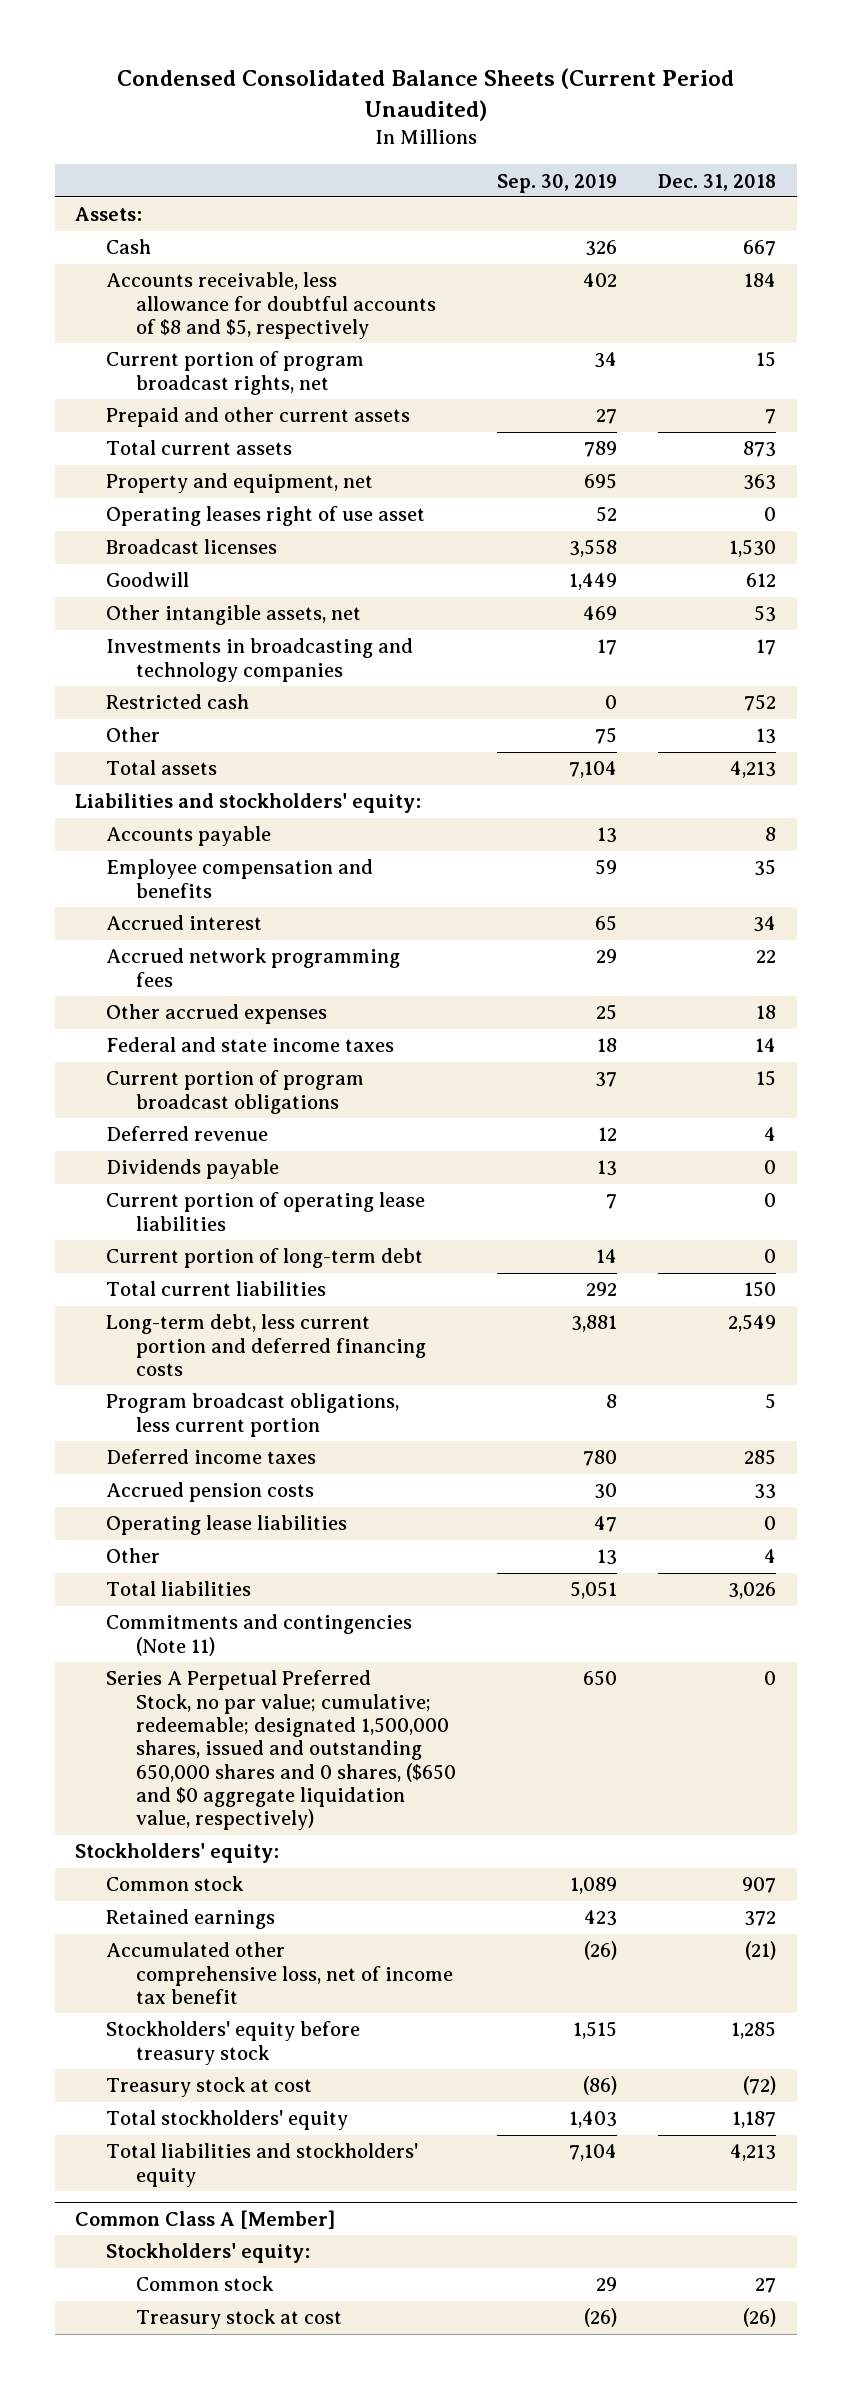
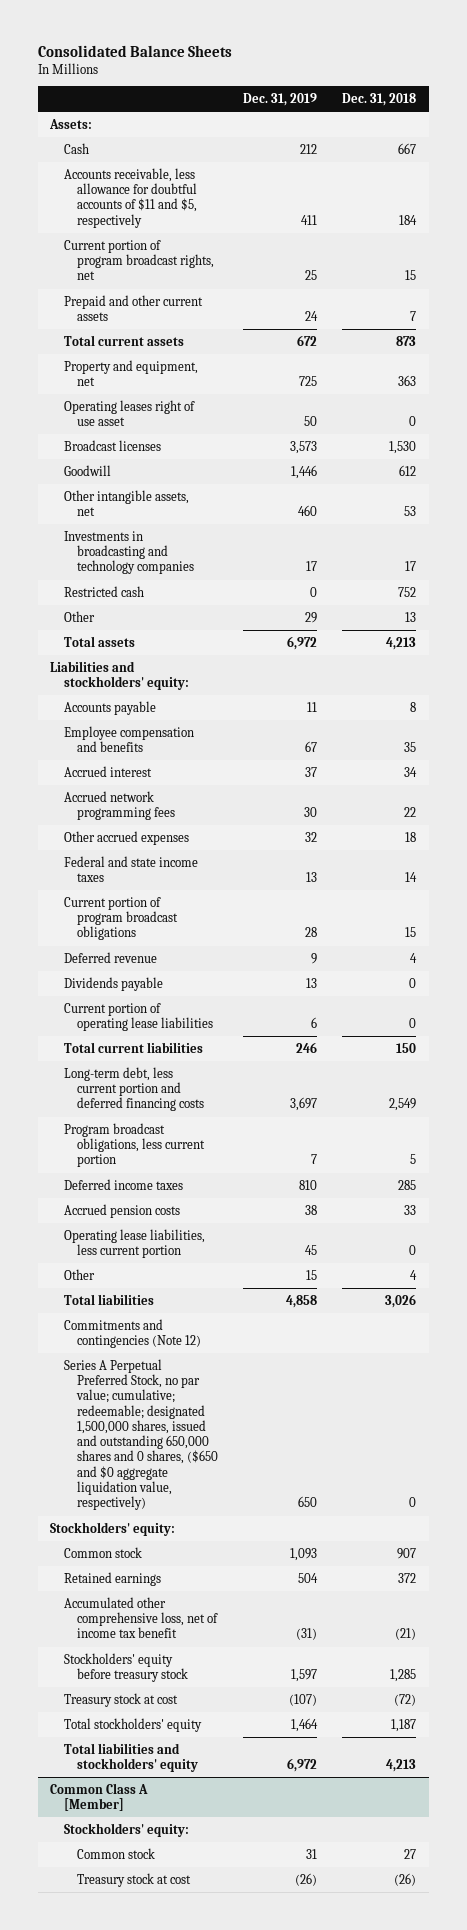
- Condensed Consolidated Balance Sheets (Current Period Unaudited)
+ Consolidated Balance Sheets
- | Sep. 30, 2019 | Dec. 31, 2018
+ | Dec. 31, 2019 | Dec. 31, 2018
- Accounts receivable, less allowance for doubtful accounts of $8 and $5, respectively | 402 | 184
+ Accounts receivable, less allowance for doubtful accounts of $11 and $5, respectively | 411 | 184
- Current portion of long-term debt | 14 | 0
- Operating lease liabilities | 47 | 0
+ Operating lease liabilities, less current portion | 45 | 0
- Commitments and contingencies (Note 11)
+ Commitments and contingencies (Note 12)

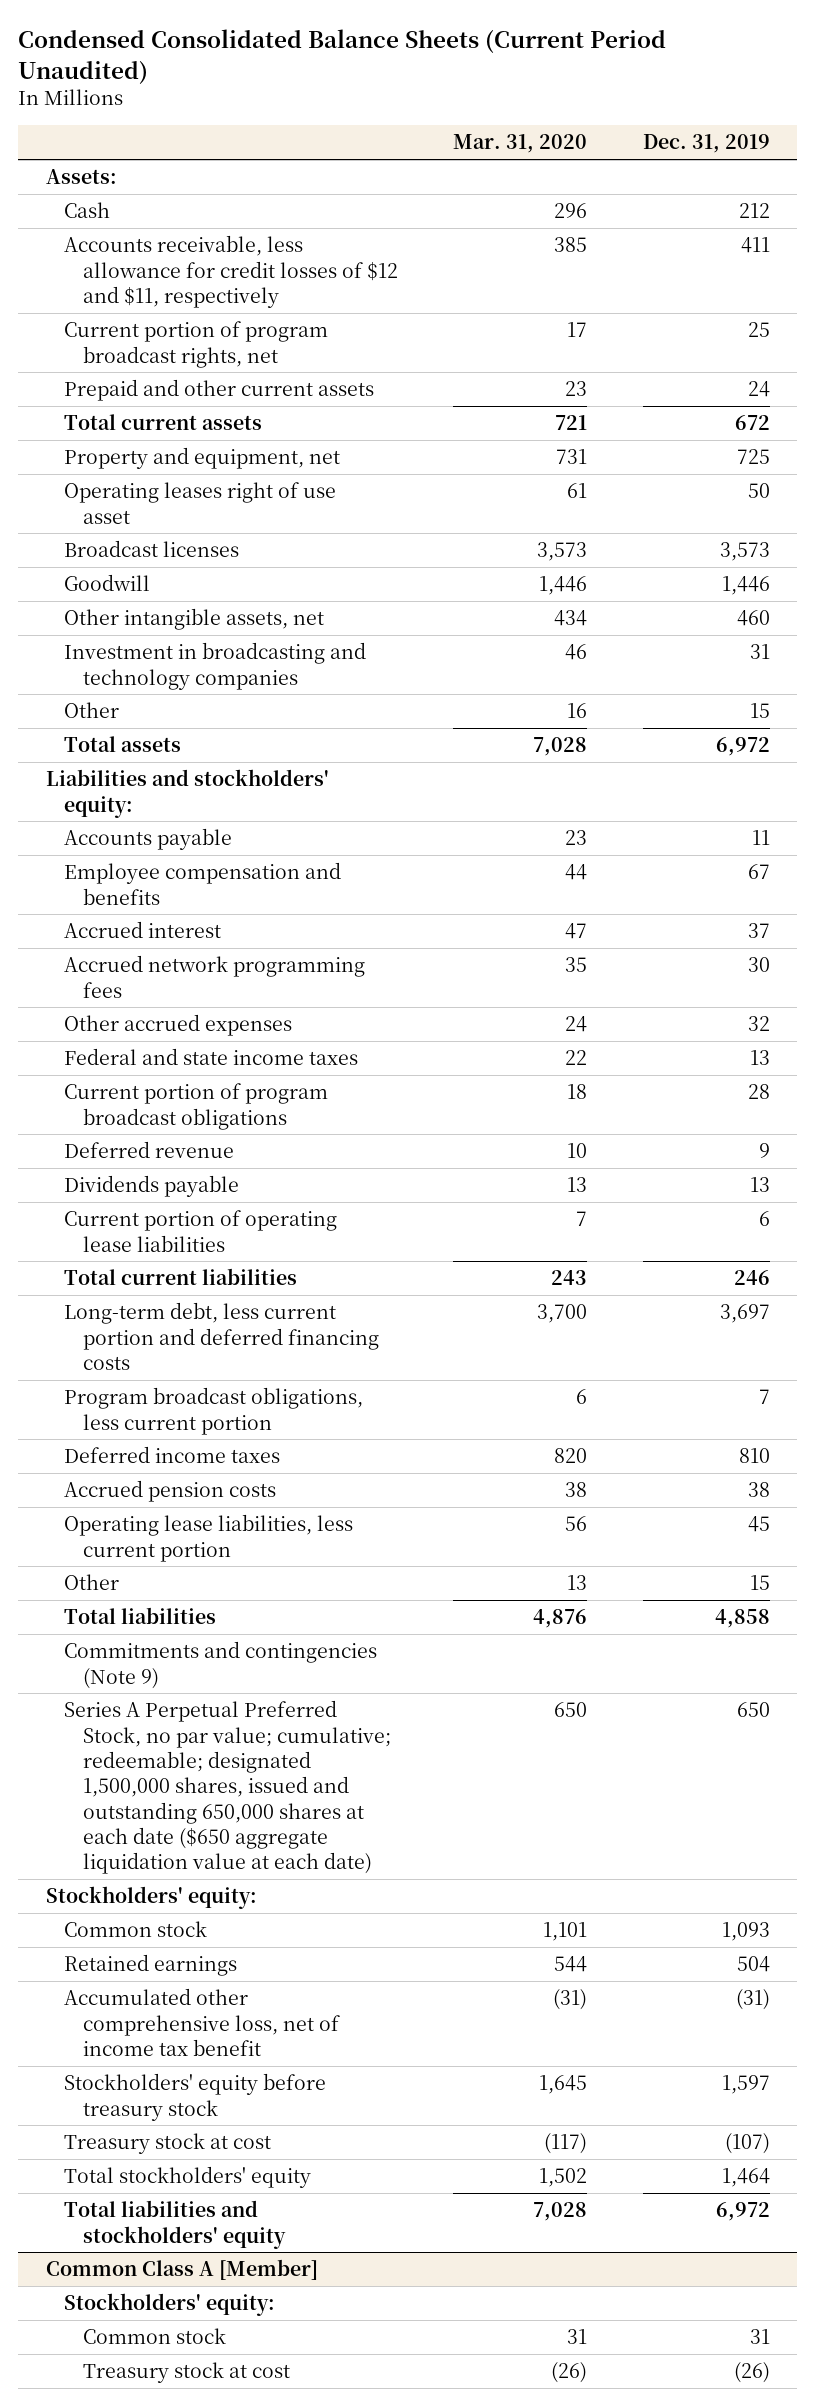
- Consolidated Balance Sheets
+ Condensed Consolidated Balance Sheets (Current Period Unaudited)
- | Dec. 31, 2019 | Dec. 31, 2018
+ | Mar. 31, 2020 | Dec. 31, 2019
- Accounts receivable, less allowance for doubtful accounts of $11 and $5, respectively | 411 | 184
+ Accounts receivable, less allowance for credit losses of $12 and $11, respectively | 385 | 411
- Investments in broadcasting and technology companies | 17 | 17
- Restricted cash | 0 | 752
- Other | 29 | 13
+ Investment in broadcasting and technology companies | 46 | 31
+ Other | 16 | 15
- Commitments and contingencies (Note 12)
- Series A Perpetual Preferred Stock, no par value; cumulative; redeemable; designated 1,500,000 shares, issued and outstanding 650,000 shares and 0 shares, ($650 and $0 aggregate liquidation value, respectively) | 650 | 0
+ Commitments and contingencies (Note 9)
+ Series A Perpetual Preferred Stock, no par value; cumulative; redeemable; designated 1,500,000 shares, issued and outstanding 650,000 shares at each date ($650 aggregate liquidation value at each date) | 650 | 650

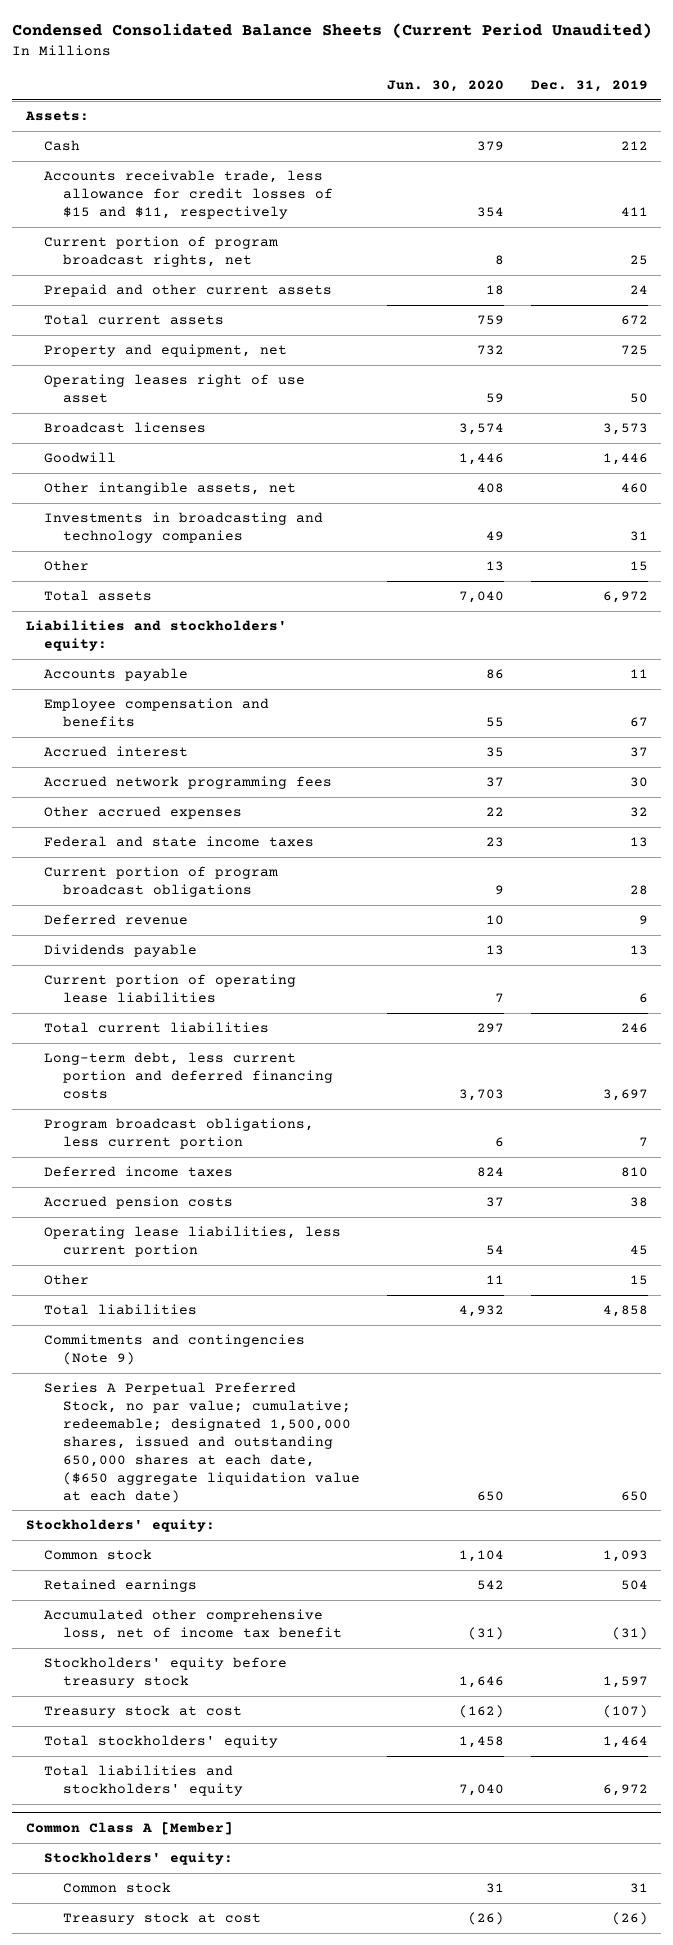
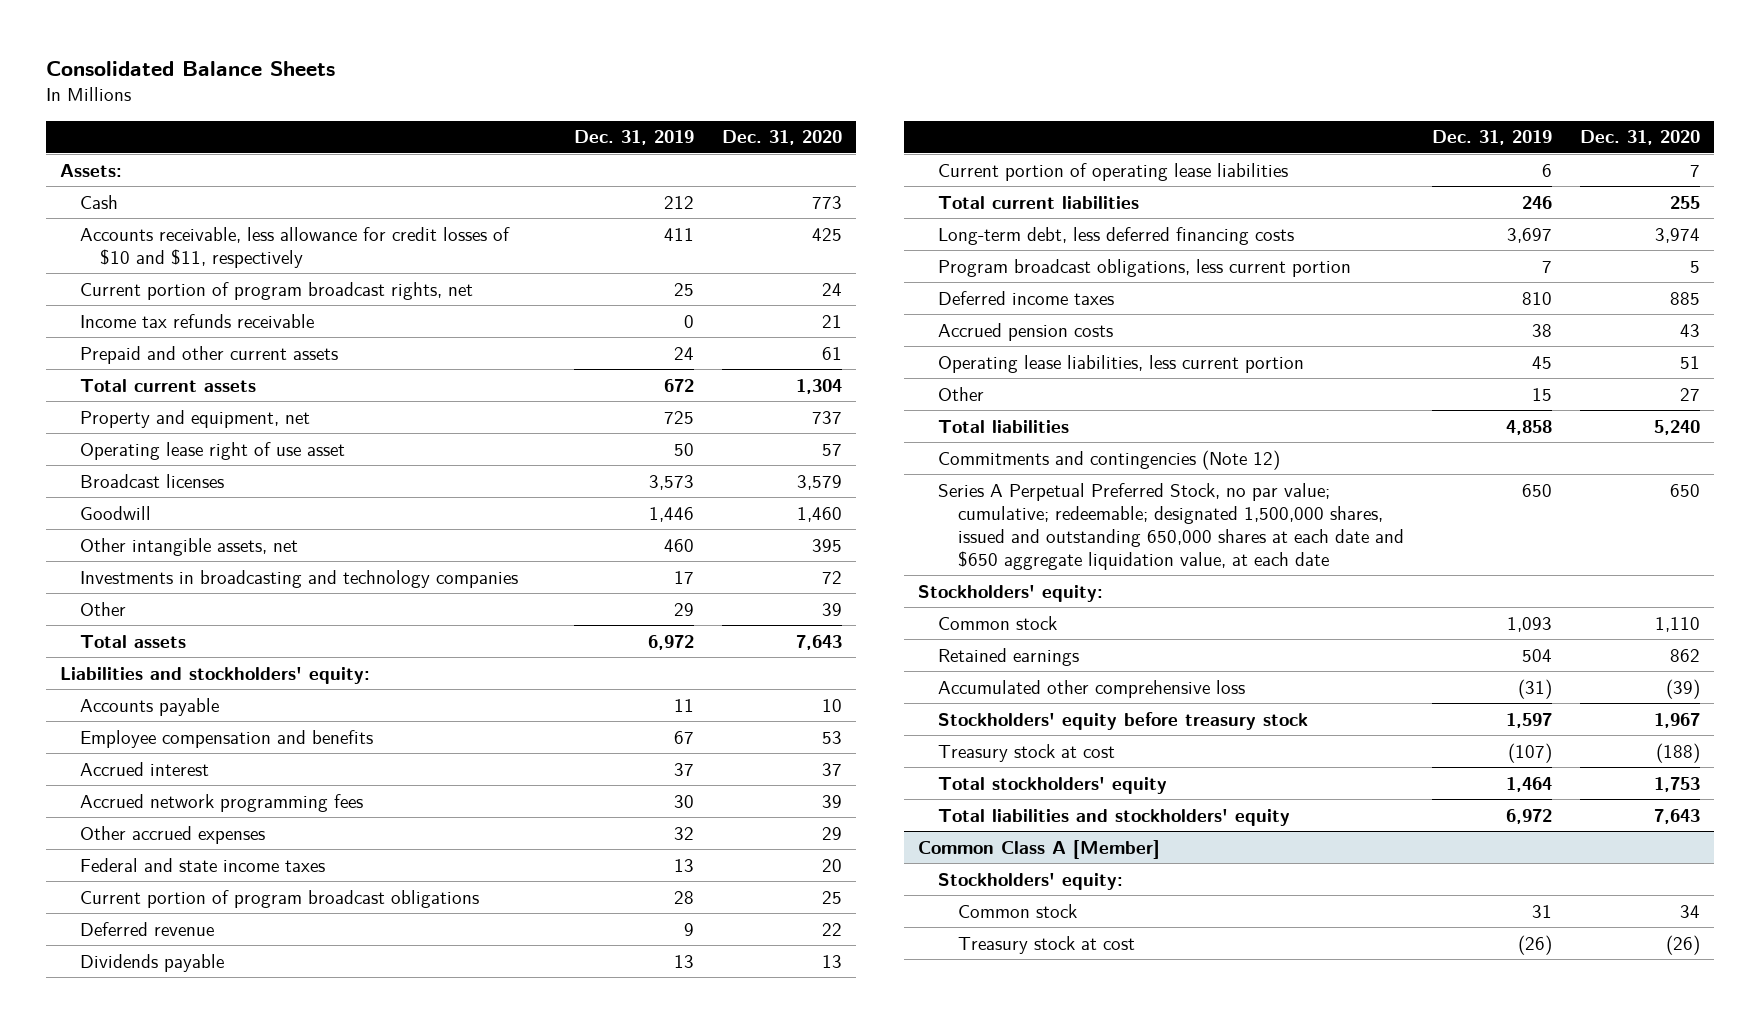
- Condensed Consolidated Balance Sheets (Current Period Unaudited)
+ Consolidated Balance Sheets
- | Jun. 30, 2020 | Dec. 31, 2019
+ | Dec. 31, 2019 | Dec. 31, 2020
- Accounts receivable trade, less allowance for credit losses of $15 and $11, respectively | 354 | 411
+ Accounts receivable, less allowance for credit losses of $10 and $11, respectively | 411 | 425
+ Income tax refunds receivable | 0 | 21
- Operating leases right of use asset | 59 | 50
+ Operating lease right of use asset | 50 | 57
- Investments in broadcasting and technology companies | 49 | 31
- Other | 13 | 15
+ Investments in broadcasting and technology companies | 17 | 72
+ Other | 29 | 39
- Long-term debt, less current portion and deferred financing costs | 3,703 | 3,697
+ Long-term debt, less deferred financing costs | 3,697 | 3,974
- Commitments and contingencies (Note 9)
- Series A Perpetual Preferred Stock, no par value; cumulative; redeemable; designated 1,500,000 shares, issued and outstanding 650,000 shares at each date, ($650 aggregate liquidation value at each date) | 650 | 650
+ Commitments and contingencies (Note 12)
+ Series A Perpetual Preferred Stock, no par value; cumulative; redeemable; designated 1,500,000 shares, issued and outstanding 650,000 shares at each date and $650 aggregate liquidation value, at each date | 650 | 650
- Accumulated other comprehensive loss, net of income tax benefit | (31) | (31)
+ Accumulated other comprehensive loss | (31) | (39)

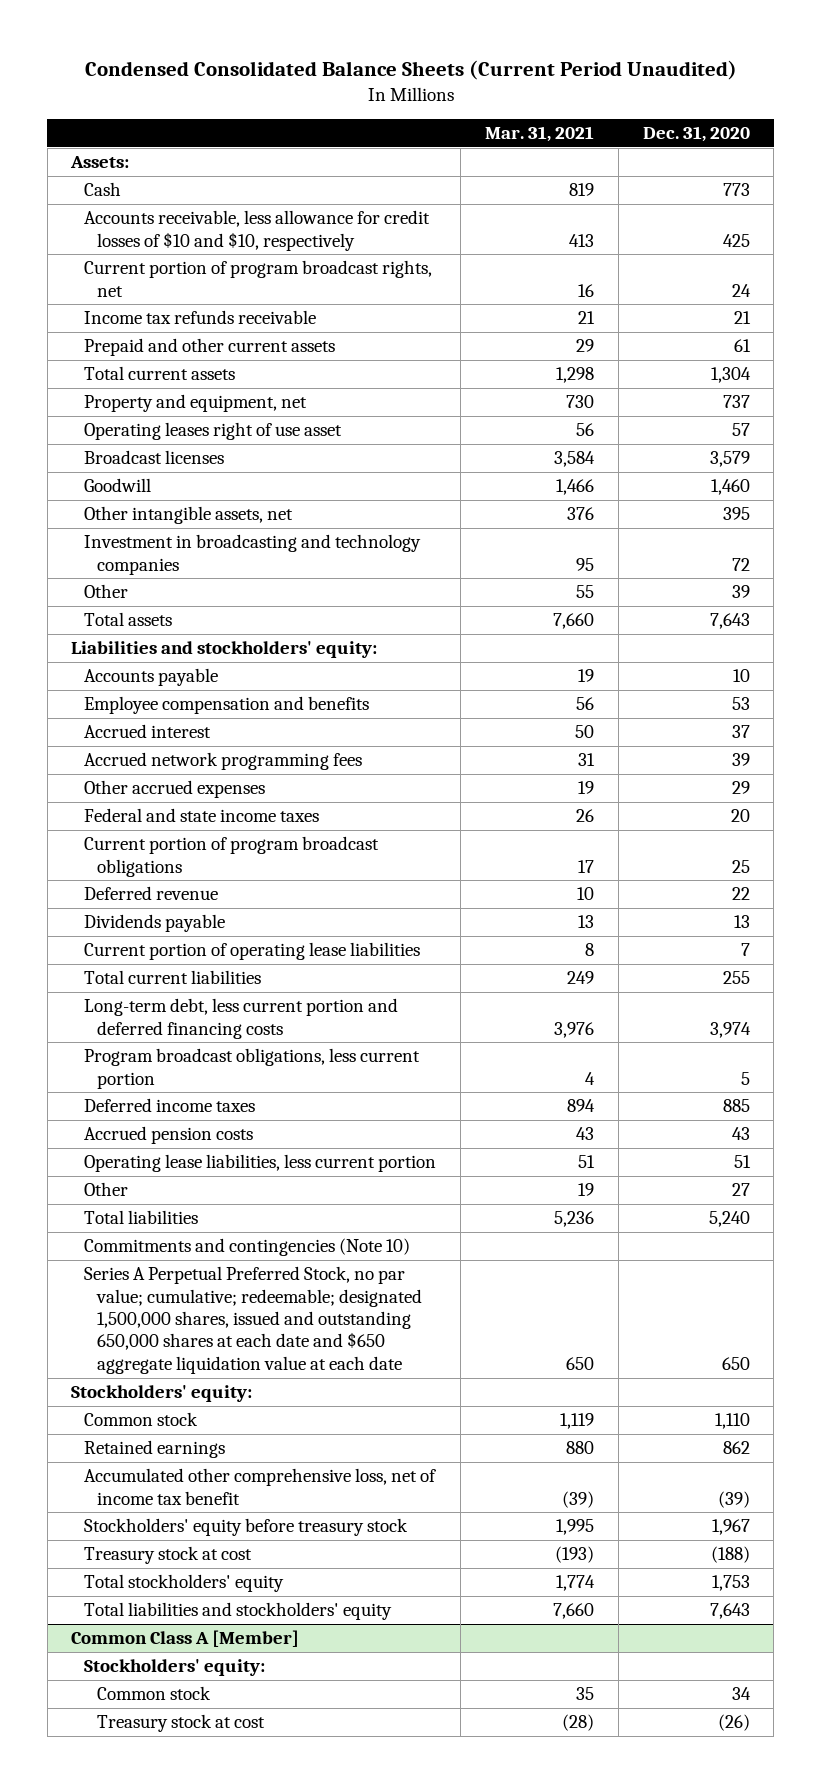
- Consolidated Balance Sheets
+ Condensed Consolidated Balance Sheets (Current Period Unaudited)
- | Dec. 31, 2019 | Dec. 31, 2020
+ | Mar. 31, 2021 | Dec. 31, 2020
- Accounts receivable, less allowance for credit losses of $10 and $11, respectively | 411 | 425
+ Accounts receivable, less allowance for credit losses of $10 and $10, respectively | 413 | 425
- Operating lease right of use asset | 50 | 57
+ Operating leases right of use asset | 56 | 57
- Investments in broadcasting and technology companies | 17 | 72
+ Investment in broadcasting and technology companies | 95 | 72
- Long-term debt, less deferred financing costs | 3,697 | 3,974
+ Long-term debt, less current portion and deferred financing costs | 3,976 | 3,974
- Commitments and contingencies (Note 12)
- Series A Perpetual Preferred Stock, no par value; cumulative; redeemable; designated 1,500,000 shares, issued and outstanding 650,000 shares at each date and $650 aggregate liquidation value, at each date | 650 | 650
+ Commitments and contingencies (Note 10)
+ Series A Perpetual Preferred Stock, no par value; cumulative; redeemable; designated 1,500,000 shares, issued and outstanding 650,000 shares at each date and $650 aggregate liquidation value at each date | 650 | 650
- Accumulated other comprehensive loss | (31) | (39)
+ Accumulated other comprehensive loss, net of income tax benefit | (39) | (39)

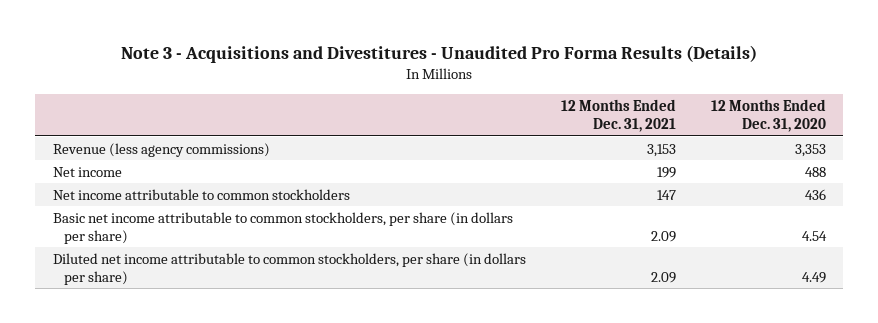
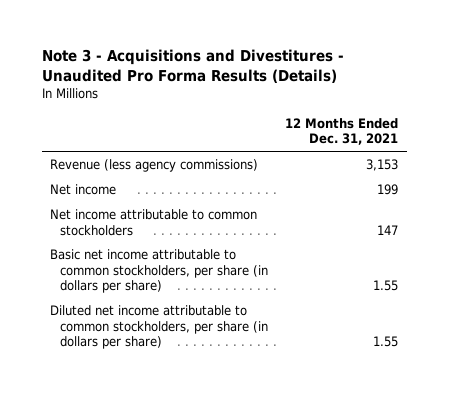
- | 12 Months Ended Dec. 31, 2021 | 12 Months Ended Dec. 31, 2020
+ | 12 Months Ended Dec. 31, 2021
- Basic net income attributable to common stockholders, per share (in dollars per share) | 2.09 | 4.54
- Diluted net income attributable to common stockholders, per share (in dollars per share) | 2.09 | 4.49
+ Basic net income attributable to common stockholders, per share (in dollars per share) | 1.55
+ Diluted net income attributable to common stockholders, per share (in dollars per share) | 1.55

